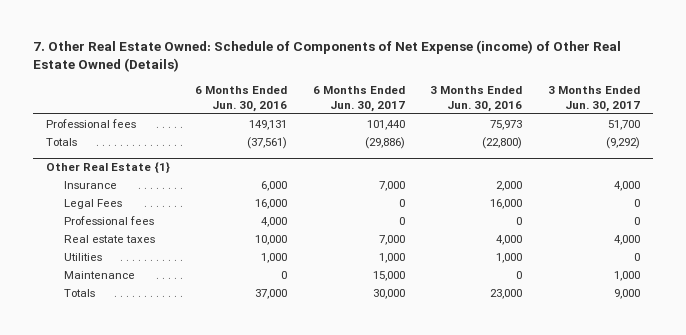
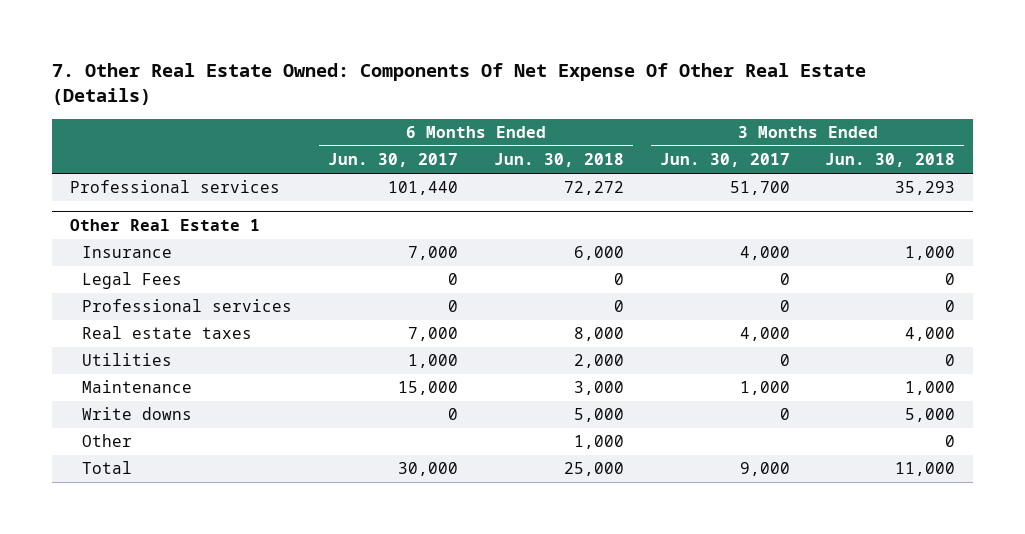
- 7. Other Real Estate Owned: Schedule of Components of Net Expense (income) of Other Real Estate Owned (Details)
+ 7. Other Real Estate Owned: Components Of Net Expense Of Other Real Estate (Details)
- | 6 Months Ended Jun. 30, 2016 | 6 Months Ended Jun. 30, 2017 | 3 Months Ended Jun. 30, 2016 | 3 Months Ended Jun. 30, 2017
+ | 6 Months Ended Jun. 30, 2017 | 6 Months Ended Jun. 30, 2018 | 3 Months Ended Jun. 30, 2017 | 3 Months Ended Jun. 30, 2018
- Professional fees | 149,131 | 101,440 | 75,973 | 51,700
- Totals | (37,561) | (29,886) | (22,800) | (9,292)
- Other Real Estate {1}
+ Professional services | 101,440 | 72,272 | 51,700 | 35,293
+ Other Real Estate 1
- Professional fees | 4,000 | 0 | 0 | 0
+ Professional services | 0 | 0 | 0 | 0
- Totals | 37,000 | 30,000 | 23,000 | 9,000
+ Write downs | 0 | 5,000 | 0 | 5,000
+ Other | | 1,000 | | 0
+ Total | 30,000 | 25,000 | 9,000 | 11,000

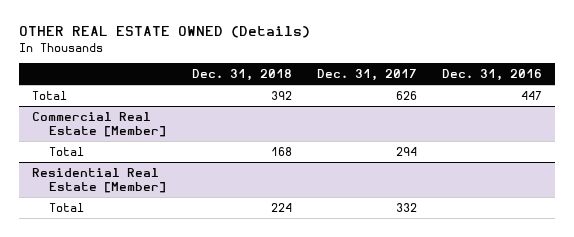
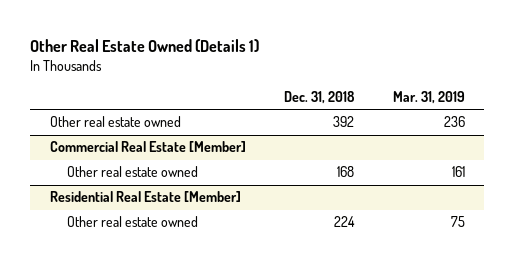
- OTHER REAL ESTATE OWNED (Details)
+ Other Real Estate Owned (Details 1)
- | Dec. 31, 2018 | Dec. 31, 2017 | Dec. 31, 2016
+ | Dec. 31, 2018 | Mar. 31, 2019
- Total | 392 | 626 | 447
+ Other real estate owned | 392 | 236
@ Commercial Real Estate [Member]
- Total | 168 | 294 |
+ Other real estate owned | 168 | 161
@ Residential Real Estate [Member]
- Total | 224 | 332 |
+ Other real estate owned | 224 | 75

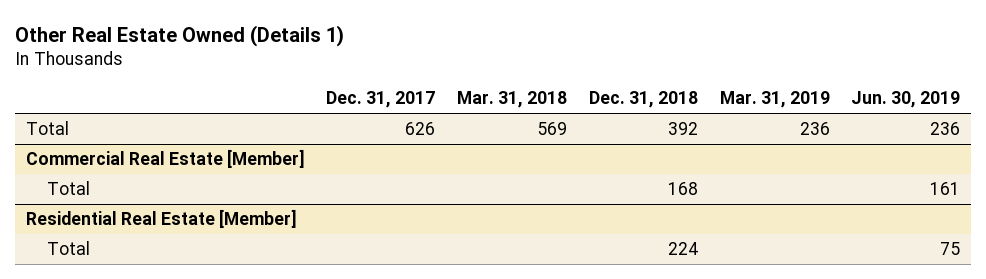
- | Dec. 31, 2018 | Mar. 31, 2019
+ | Dec. 31, 2017 | Mar. 31, 2018 | Dec. 31, 2018 | Mar. 31, 2019 | Jun. 30, 2019
- Other real estate owned | 392 | 236
+ Total | 626 | 569 | 392 | 236 | 236
@ Commercial Real Estate [Member]
- Other real estate owned | 168 | 161
+ Total | | | 168 | | 161
@ Residential Real Estate [Member]
- Other real estate owned | 224 | 75
+ Total | | | 224 | | 75

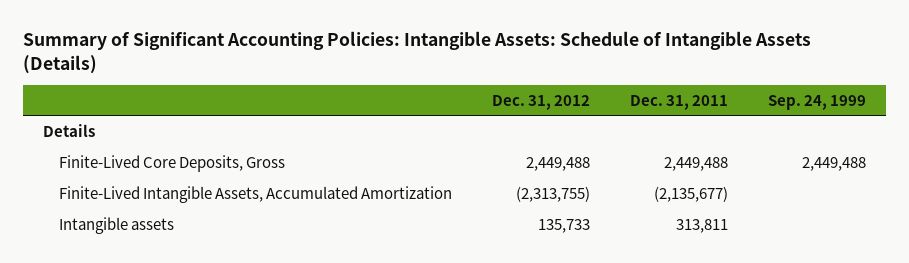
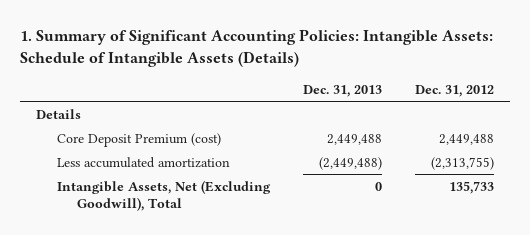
- Summary of Significant Accounting Policies: Intangible Assets: Schedule of Intangible Assets (Details)
+ 1. Summary of Significant Accounting Policies: Intangible Assets: Schedule of Intangible Assets (Details)
- | Dec. 31, 2012 | Dec. 31, 2011 | Sep. 24, 1999
+ | Dec. 31, 2013 | Dec. 31, 2012
- Finite-Lived Core Deposits, Gross | 2,449,488 | 2,449,488 | 2,449,488
- Finite-Lived Intangible Assets, Accumulated Amortization | (2,313,755) | (2,135,677) |
- Intangible assets | 135,733 | 313,811 |
+ Core Deposit Premium (cost) | 2,449,488 | 2,449,488
+ Less accumulated amortization | (2,449,488) | (2,313,755)
+ Intangible Assets, Net (Excluding Goodwill), Total | 0 | 135,733

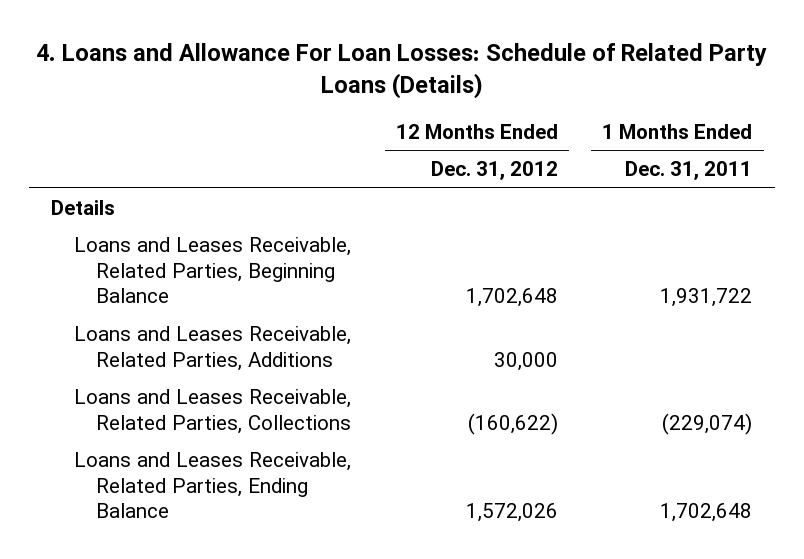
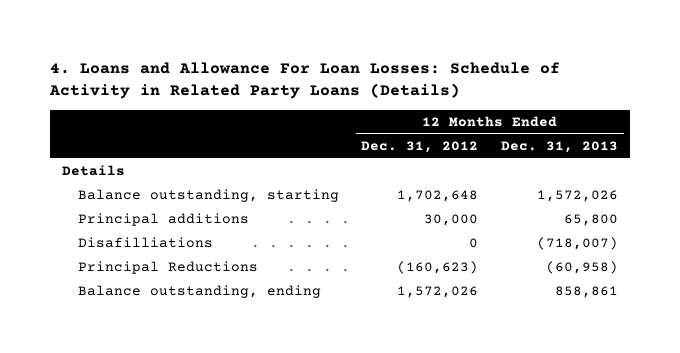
- 4. Loans and Allowance For Loan Losses: Schedule of Related Party Loans (Details)
+ 4. Loans and Allowance For Loan Losses: Schedule of Activity in Related Party Loans (Details)
- | 12 Months Ended Dec. 31, 2012 | 1 Months Ended Dec. 31, 2011
+ | 12 Months Ended Dec. 31, 2012 | 12 Months Ended Dec. 31, 2013
- Loans and Leases Receivable, Related Parties, Beginning Balance | 1,702,648 | 1,931,722
- Loans and Leases Receivable, Related Parties, Additions | 30,000 |
- Loans and Leases Receivable, Related Parties, Collections | (160,622) | (229,074)
- Loans and Leases Receivable, Related Parties, Ending Balance | 1,572,026 | 1,702,648
+ Balance outstanding, starting | 1,702,648 | 1,572,026
+ Principal additions | 30,000 | 65,800
+ Disafilliations | 0 | (718,007)
+ Principal Reductions | (160,623) | (60,958)
+ Balance outstanding, ending | 1,572,026 | 858,861

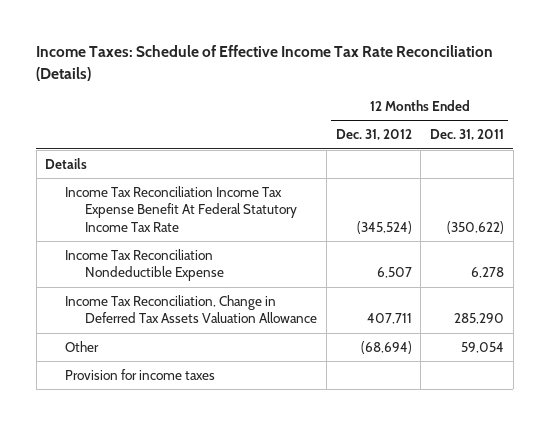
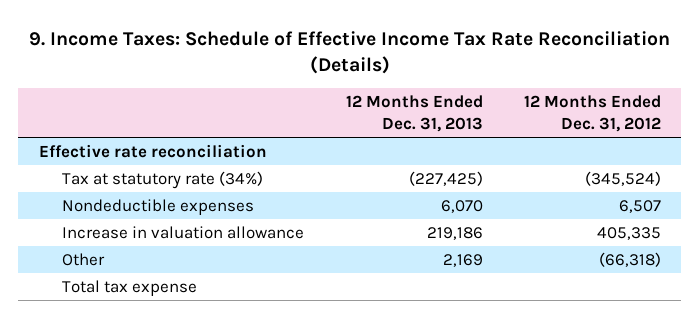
- Income Taxes: Schedule of Effective Income Tax Rate Reconciliation (Details)
+ 9. Income Taxes: Schedule of Effective Income Tax Rate Reconciliation (Details)
- | 12 Months Ended Dec. 31, 2012 | 12 Months Ended Dec. 31, 2011
+ | 12 Months Ended Dec. 31, 2013 | 12 Months Ended Dec. 31, 2012
- Details
- Income Tax Reconciliation Income Tax Expense Benefit At Federal Statutory Income Tax Rate | (345,524) | (350,622)
- Income Tax Reconciliation Nondeductible Expense | 6,507 | 6,278
- Income Tax Reconciliation, Change in Deferred Tax Assets Valuation Allowance | 407,711 | 285,290
- Other | (68,694) | 59,054
- Provision for income taxes
+ Effective rate reconciliation
+ Tax at statutory rate (34%) | (227,425) | (345,524)
+ Nondeductible expenses | 6,070 | 6,507
+ Increase in valuation allowance | 219,186 | 405,335
+ Other | 2,169 | (66,318)
+ Total tax expense

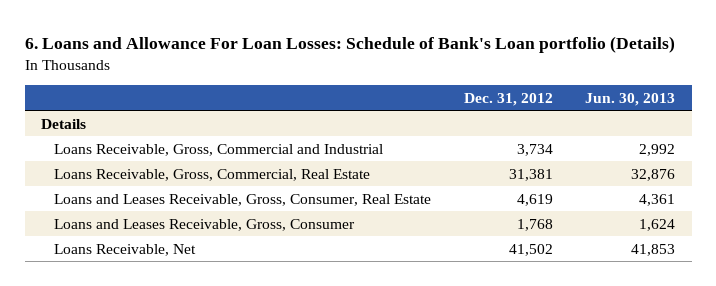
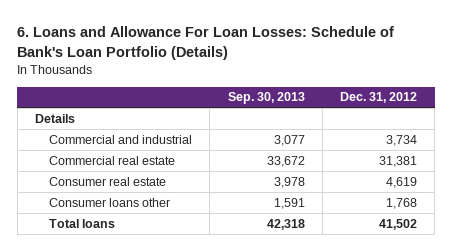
- 6. Loans and Allowance For Loan Losses: Schedule of Bank's Loan portfolio (Details)
+ 6. Loans and Allowance For Loan Losses: Schedule of Bank's Loan Portfolio (Details)
- | Dec. 31, 2012 | Jun. 30, 2013
+ | Sep. 30, 2013 | Dec. 31, 2012
- Loans Receivable, Gross, Commercial and Industrial | 3,734 | 2,992
- Loans Receivable, Gross, Commercial, Real Estate | 31,381 | 32,876
- Loans and Leases Receivable, Gross, Consumer, Real Estate | 4,619 | 4,361
- Loans and Leases Receivable, Gross, Consumer | 1,768 | 1,624
- Loans Receivable, Net | 41,502 | 41,853
+ Commercial and industrial | 3,077 | 3,734
+ Commercial real estate | 33,672 | 31,381
+ Consumer real estate | 3,978 | 4,619
+ Consumer loans other | 1,591 | 1,768
+ Total loans | 42,318 | 41,502

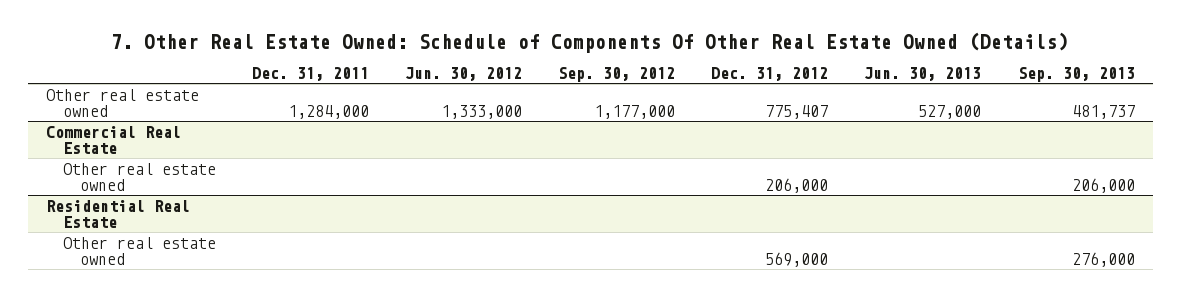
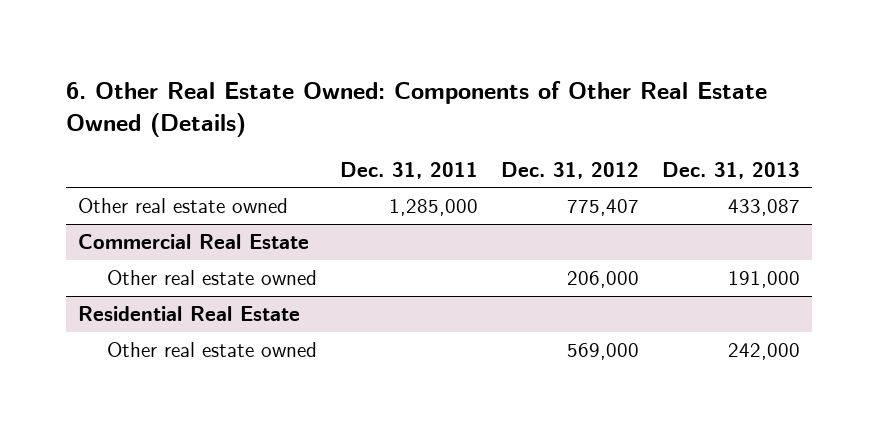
- 7. Other Real Estate Owned: Schedule of Components Of Other Real Estate Owned (Details)
+ 6. Other Real Estate Owned: Components of Other Real Estate Owned (Details)
- | Dec. 31, 2011 | Jun. 30, 2012 | Sep. 30, 2012 | Dec. 31, 2012 | Jun. 30, 2013 | Sep. 30, 2013
+ | Dec. 31, 2011 | Dec. 31, 2012 | Dec. 31, 2013
- Other real estate owned | 1,284,000 | 1,333,000 | 1,177,000 | 775,407 | 527,000 | 481,737
+ Other real estate owned | 1,285,000 | 775,407 | 433,087

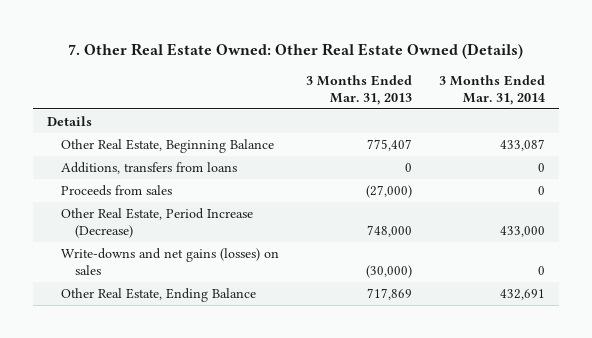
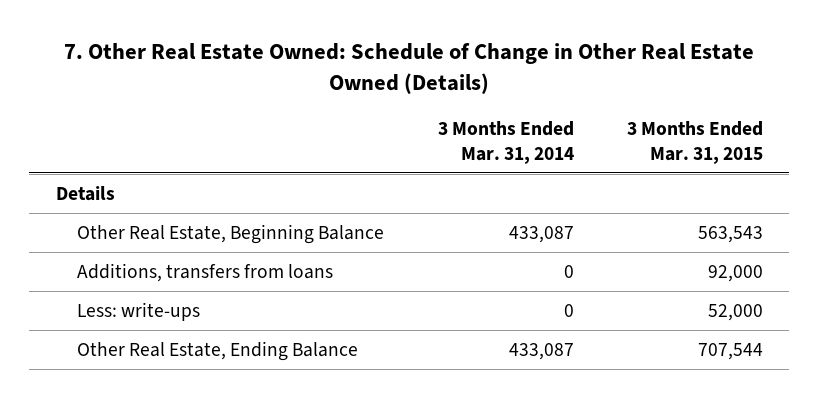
- 7. Other Real Estate Owned: Other Real Estate Owned (Details)
+ 7. Other Real Estate Owned: Schedule of Change in Other Real Estate Owned (Details)
- | 3 Months Ended Mar. 31, 2013 | 3 Months Ended Mar. 31, 2014
+ | 3 Months Ended Mar. 31, 2014 | 3 Months Ended Mar. 31, 2015
- Proceeds from sales | (27,000) | 0
- Other Real Estate, Period Increase (Decrease) | 748,000 | 433,000
- Write-downs and net gains (losses) on sales | (30,000) | 0
- Other Real Estate, Ending Balance | 717,869 | 432,691
+ Less: write-ups | 0 | 52,000
+ Other Real Estate, Ending Balance | 433,087 | 707,544

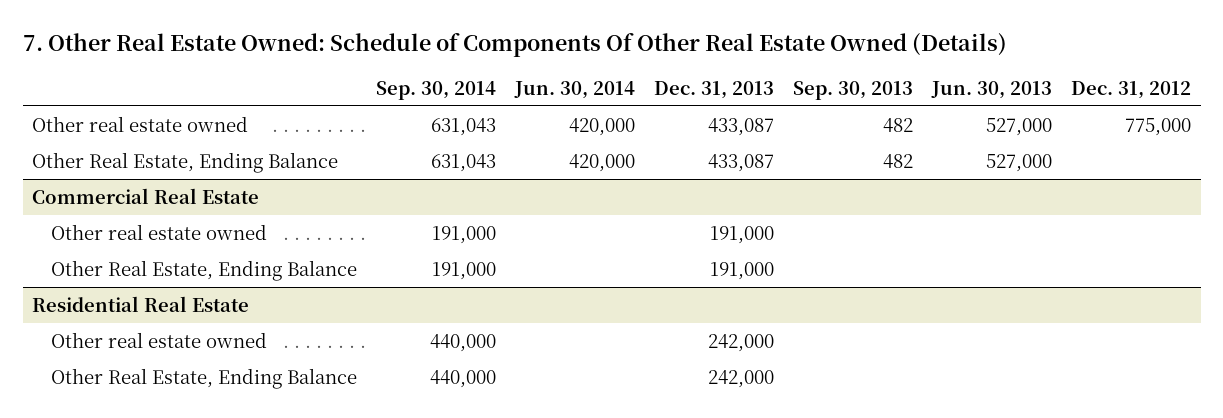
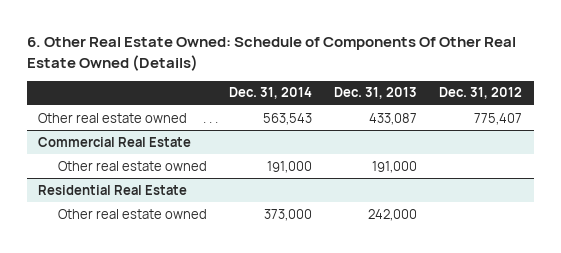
- 7. Other Real Estate Owned: Schedule of Components Of Other Real Estate Owned (Details)
+ 6. Other Real Estate Owned: Schedule of Components Of Other Real Estate Owned (Details)
- | Sep. 30, 2014 | Jun. 30, 2014 | Dec. 31, 2013 | Sep. 30, 2013 | Jun. 30, 2013 | Dec. 31, 2012
+ | Dec. 31, 2014 | Dec. 31, 2013 | Dec. 31, 2012
- Other real estate owned | 631,043 | 420,000 | 433,087 | 482 | 527,000 | 775,000
- Other Real Estate, Ending Balance | 631,043 | 420,000 | 433,087 | 482 | 527,000 |
+ Other real estate owned | 563,543 | 433,087 | 775,407
@ Commercial Real Estate
- Other Real Estate, Ending Balance | 191,000 | | 191,000 | | |
@ Residential Real Estate
- Other Real Estate, Ending Balance | 440,000 | | 242,000 | | |

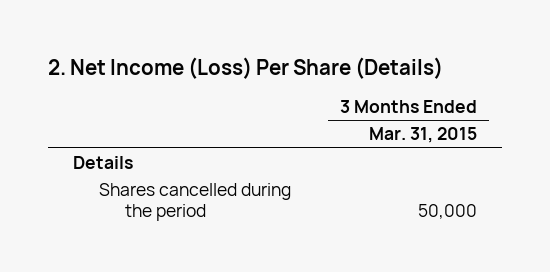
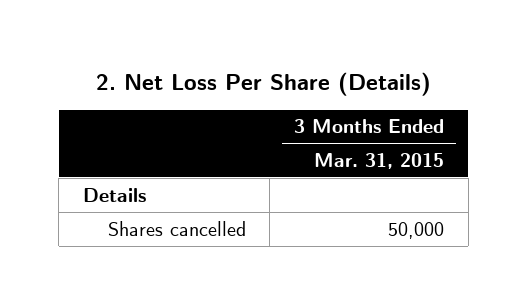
- 2. Net Income (Loss) Per Share (Details)
+ 2. Net Loss Per Share (Details)
- Shares cancelled during the period | 50,000
+ Shares cancelled | 50,000

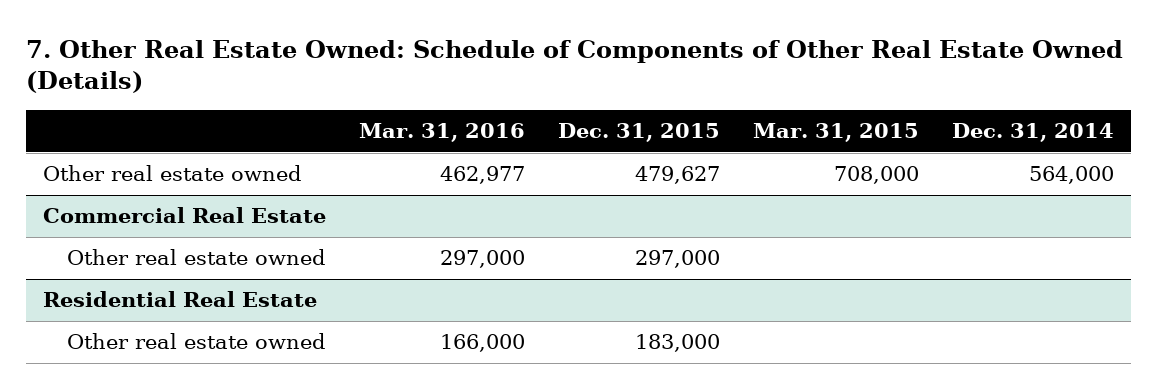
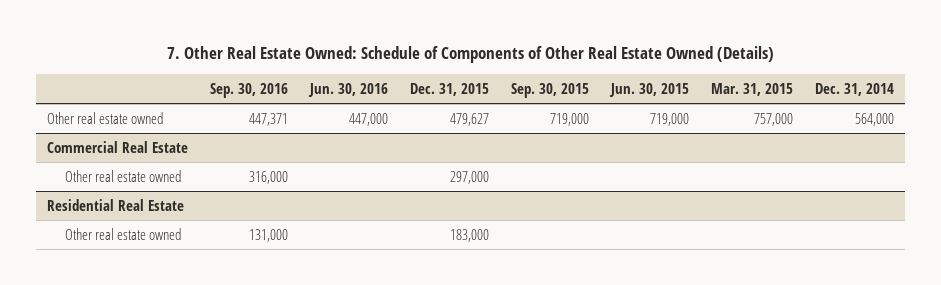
- | Mar. 31, 2016 | Dec. 31, 2015 | Mar. 31, 2015 | Dec. 31, 2014
+ | Sep. 30, 2016 | Jun. 30, 2016 | Dec. 31, 2015 | Sep. 30, 2015 | Jun. 30, 2015 | Mar. 31, 2015 | Dec. 31, 2014
- Other real estate owned | 462,977 | 479,627 | 708,000 | 564,000
+ Other real estate owned | 447,371 | 447,000 | 479,627 | 719,000 | 719,000 | 757,000 | 564,000

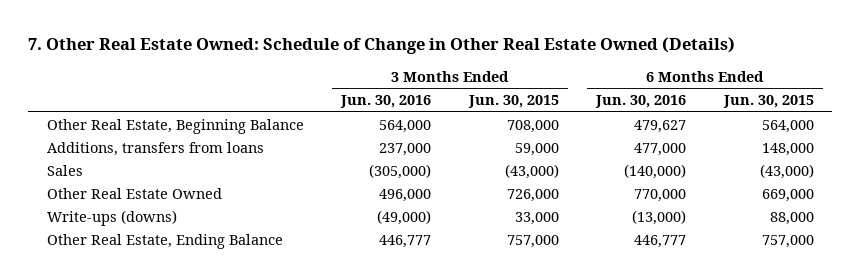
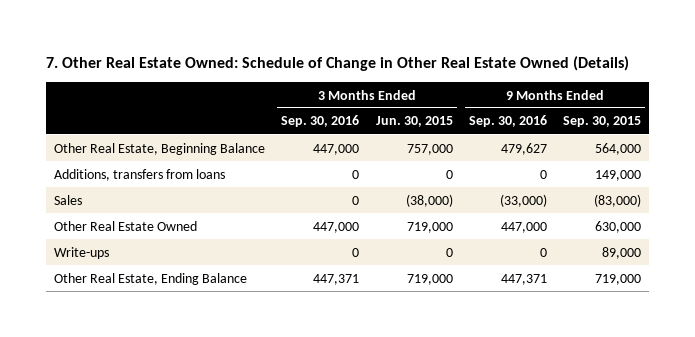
- | 3 Months Ended Jun. 30, 2016 | 3 Months Ended Jun. 30, 2015 | 6 Months Ended Jun. 30, 2016 | 6 Months Ended Jun. 30, 2015
+ | 3 Months Ended Sep. 30, 2016 | 3 Months Ended Jun. 30, 2015 | 9 Months Ended Sep. 30, 2016 | 9 Months Ended Sep. 30, 2015
- Other Real Estate, Beginning Balance | 564,000 | 708,000 | 479,627 | 564,000
- Additions, transfers from loans | 237,000 | 59,000 | 477,000 | 148,000
- Sales | (305,000) | (43,000) | (140,000) | (43,000)
- Other Real Estate Owned | 496,000 | 726,000 | 770,000 | 669,000
- Write-ups (downs) | (49,000) | 33,000 | (13,000) | 88,000
- Other Real Estate, Ending Balance | 446,777 | 757,000 | 446,777 | 757,000
+ Other Real Estate, Beginning Balance | 447,000 | 757,000 | 479,627 | 564,000
+ Additions, transfers from loans | 0 | 0 | 0 | 149,000
+ Sales | 0 | (38,000) | (33,000) | (83,000)
+ Other Real Estate Owned | 447,000 | 719,000 | 447,000 | 630,000
+ Write-ups | 0 | 0 | 0 | 89,000
+ Other Real Estate, Ending Balance | 447,371 | 719,000 | 447,371 | 719,000

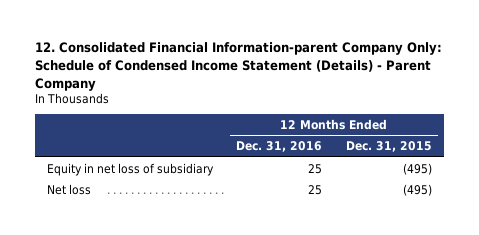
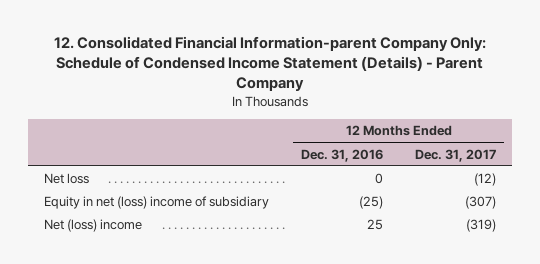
- | 12 Months Ended Dec. 31, 2016 | 12 Months Ended Dec. 31, 2015
+ | 12 Months Ended Dec. 31, 2016 | 12 Months Ended Dec. 31, 2017
- Equity in net loss of subsidiary | 25 | (495)
- Net loss | 25 | (495)
+ Net loss | 0 | (12)
+ Equity in net (loss) income of subsidiary | (25) | (307)
+ Net (loss) income | 25 | (319)

